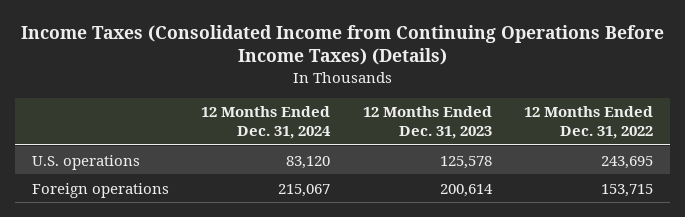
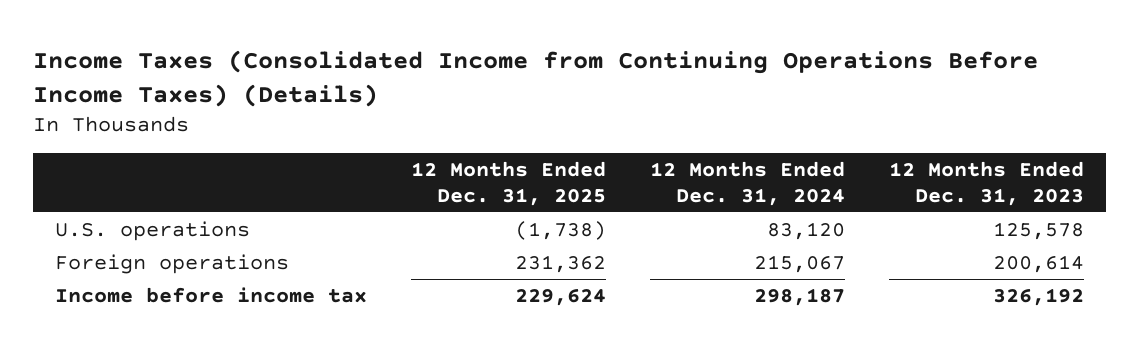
- | 12 Months Ended Dec. 31, 2024 | 12 Months Ended Dec. 31, 2023 | 12 Months Ended Dec. 31, 2022
+ | 12 Months Ended Dec. 31, 2025 | 12 Months Ended Dec. 31, 2024 | 12 Months Ended Dec. 31, 2023
+ Income before income tax | 229,624 | 298,187 | 326,192

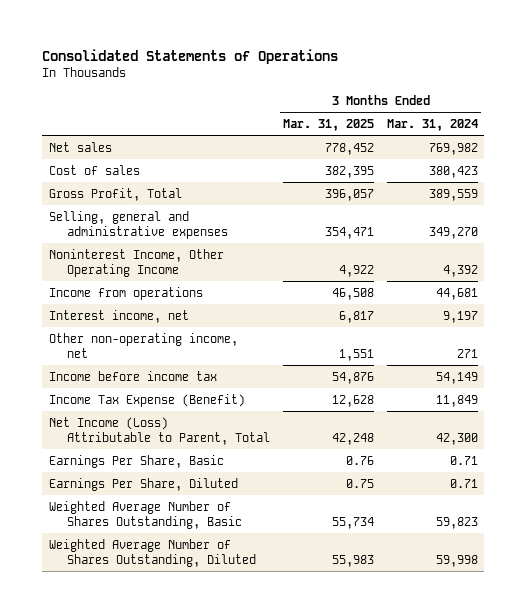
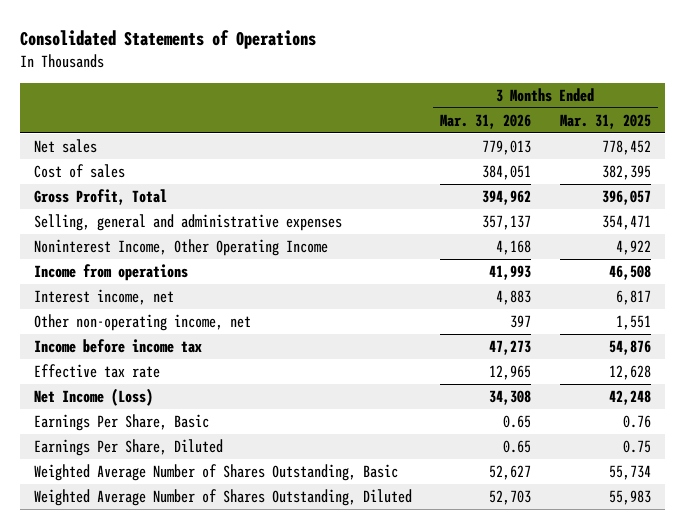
- | 3 Months Ended Mar. 31, 2025 | 3 Months Ended Mar. 31, 2024
+ | 3 Months Ended Mar. 31, 2026 | 3 Months Ended Mar. 31, 2025
- Income Tax Expense (Benefit) | 12,628 | 11,849
- Net Income (Loss) Attributable to Parent, Total | 42,248 | 42,300
+ Effective tax rate | 12,965 | 12,628
+ Net Income (Loss) | 34,308 | 42,248

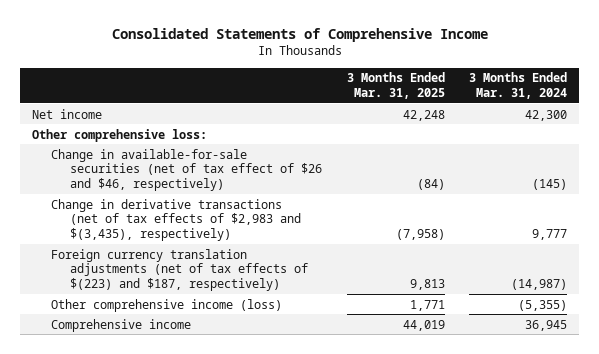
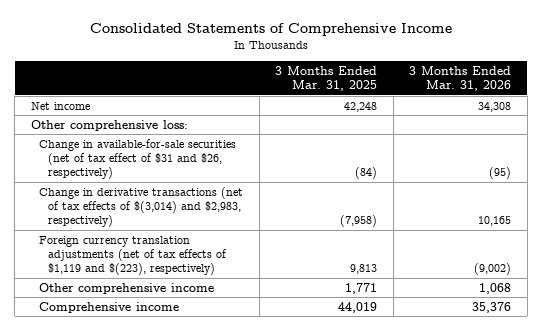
- | 3 Months Ended Mar. 31, 2025 | 3 Months Ended Mar. 31, 2024
+ | 3 Months Ended Mar. 31, 2025 | 3 Months Ended Mar. 31, 2026
- Change in available-for-sale securities (net of tax effect of $26 and $46, respectively) | (84) | (145)
- Change in derivative transactions (net of tax effects of $2,983 and $(3,435), respectively) | (7,958) | 9,777
- Foreign currency translation adjustments (net of tax effects of $(223) and $187, respectively) | 9,813 | (14,987)
- Other comprehensive income (loss) | 1,771 | (5,355)
+ Change in available-for-sale securities (net of tax effect of $31 and $26, respectively) | (84) | (95)
+ Change in derivative transactions (net of tax effects of $(3,014) and $2,983, respectively) | (7,958) | 10,165
+ Foreign currency translation adjustments (net of tax effects of $1,119 and $(223), respectively) | 9,813 | (9,002)
+ Other comprehensive income | 1,771 | 1,068

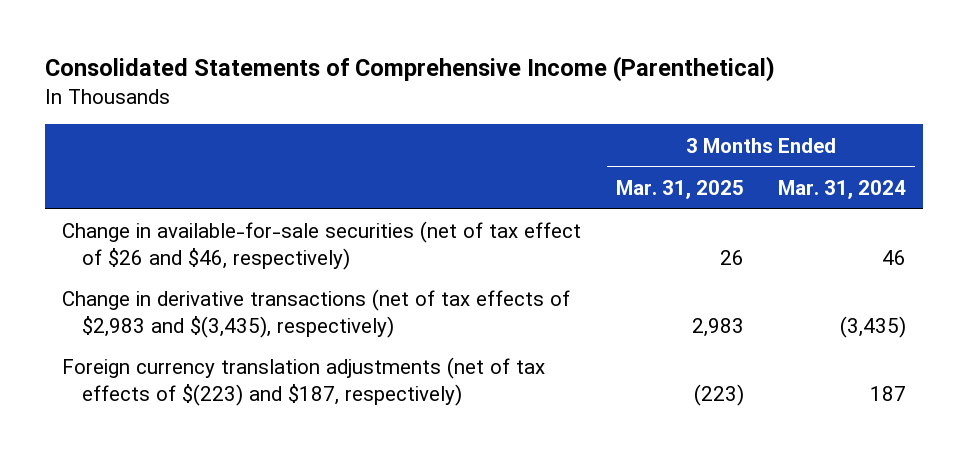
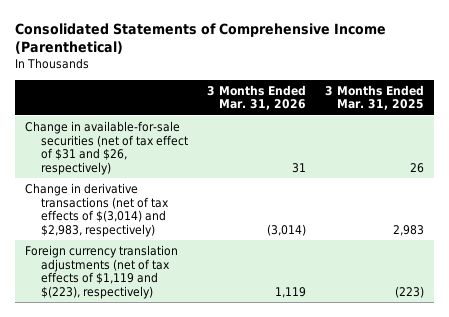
- | 3 Months Ended Mar. 31, 2025 | 3 Months Ended Mar. 31, 2024
+ | 3 Months Ended Mar. 31, 2026 | 3 Months Ended Mar. 31, 2025
- Change in available-for-sale securities (net of tax effect of $26 and $46, respectively) | 26 | 46
- Change in derivative transactions (net of tax effects of $2,983 and $(3,435), respectively) | 2,983 | (3,435)
- Foreign currency translation adjustments (net of tax effects of $(223) and $187, respectively) | (223) | 187
+ Change in available-for-sale securities (net of tax effect of $31 and $26, respectively) | 31 | 26
+ Change in derivative transactions (net of tax effects of $(3,014) and $2,983, respectively) | (3,014) | 2,983
+ Foreign currency translation adjustments (net of tax effects of $1,119 and $(223), respectively) | 1,119 | (223)

